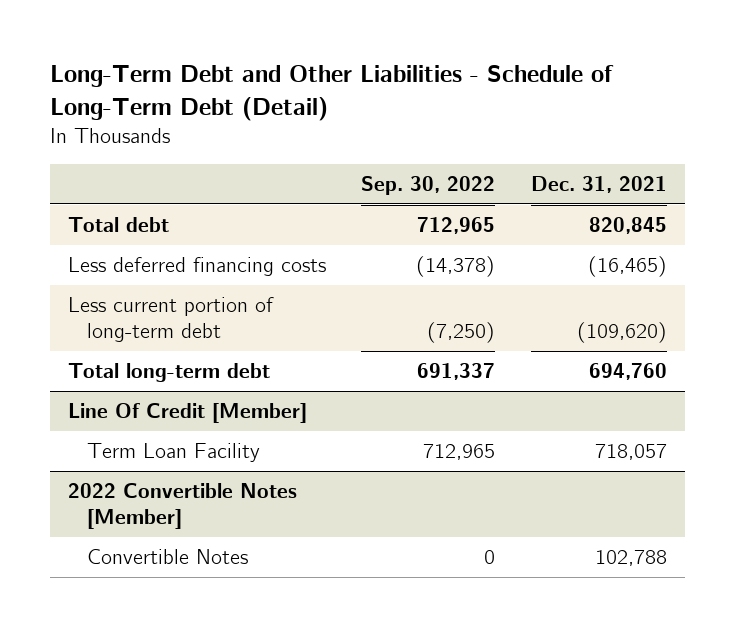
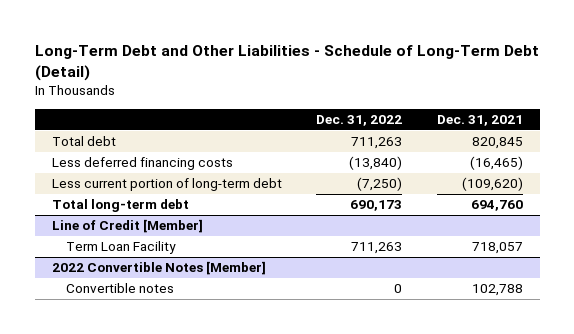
- | Sep. 30, 2022 | Dec. 31, 2021
+ | Dec. 31, 2022 | Dec. 31, 2021
- Line Of Credit [Member]
+ Line of Credit [Member]
@ 2022 Convertible Notes [Member]
- Convertible Notes | 0 | 102,788
+ Convertible notes | 0 | 102,788

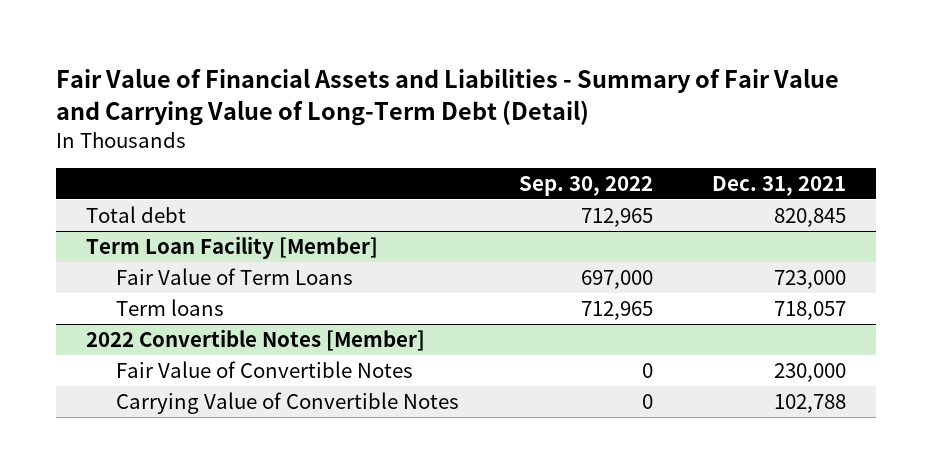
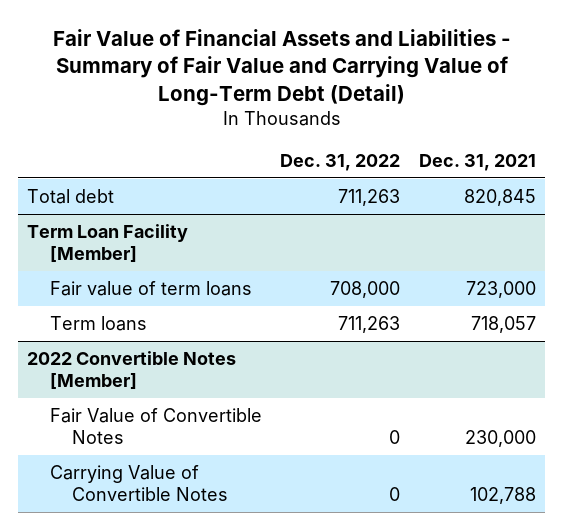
- | Sep. 30, 2022 | Dec. 31, 2021
+ | Dec. 31, 2022 | Dec. 31, 2021
@ Term Loan Facility [Member]
- Fair Value of Term Loans | 697,000 | 723,000
+ Fair value of term loans | 708,000 | 723,000

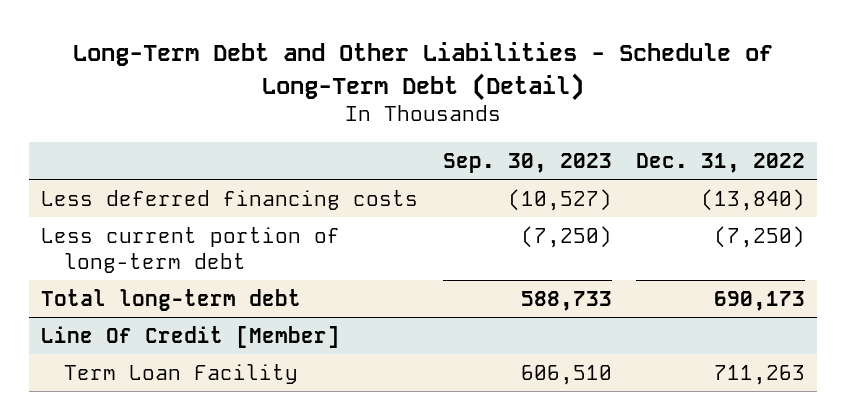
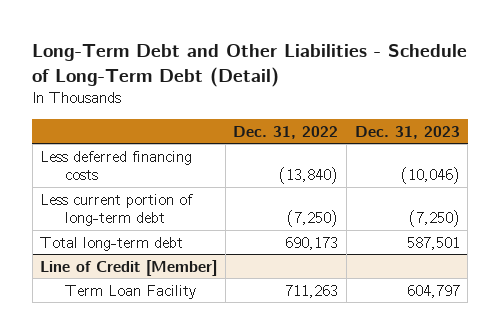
- | Sep. 30, 2023 | Dec. 31, 2022
+ | Dec. 31, 2022 | Dec. 31, 2023
- Line Of Credit [Member]
+ Line of Credit [Member]

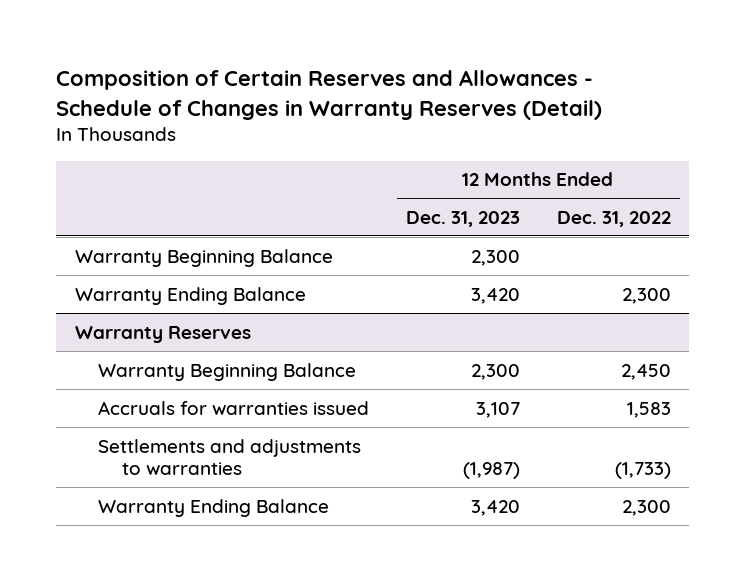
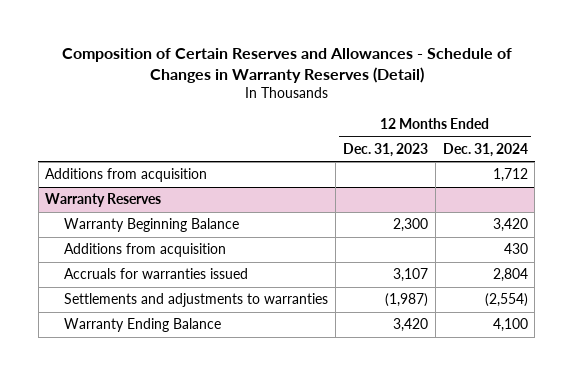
- | 12 Months Ended Dec. 31, 2023 | 12 Months Ended Dec. 31, 2022
+ | 12 Months Ended Dec. 31, 2023 | 12 Months Ended Dec. 31, 2024
- Warranty Beginning Balance | 2,300 |
- Warranty Ending Balance | 3,420 | 2,300
+ Additions from acquisition | | 1,712
@ Warranty Reserves
+ Additions from acquisition | | 430

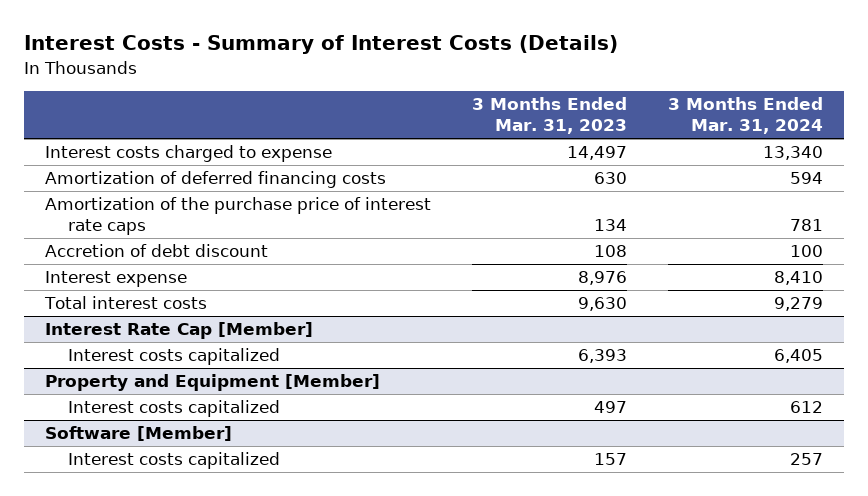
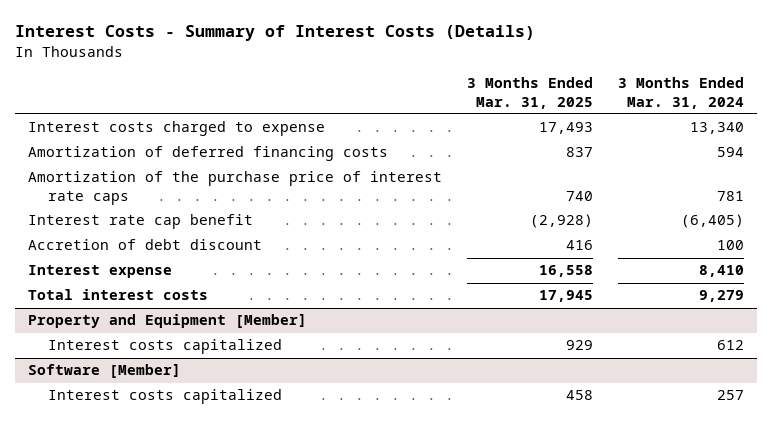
- | 3 Months Ended Mar. 31, 2023 | 3 Months Ended Mar. 31, 2024
+ | 3 Months Ended Mar. 31, 2025 | 3 Months Ended Mar. 31, 2024
+ Interest rate cap benefit | (2,928) | (6,405)
- Interest Rate Cap [Member]
- Interest costs capitalized | 6,393 | 6,405

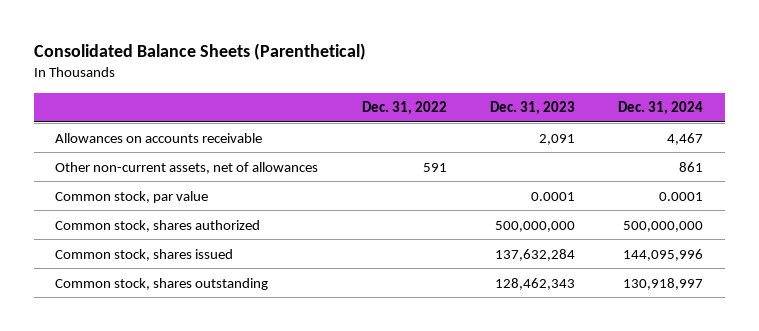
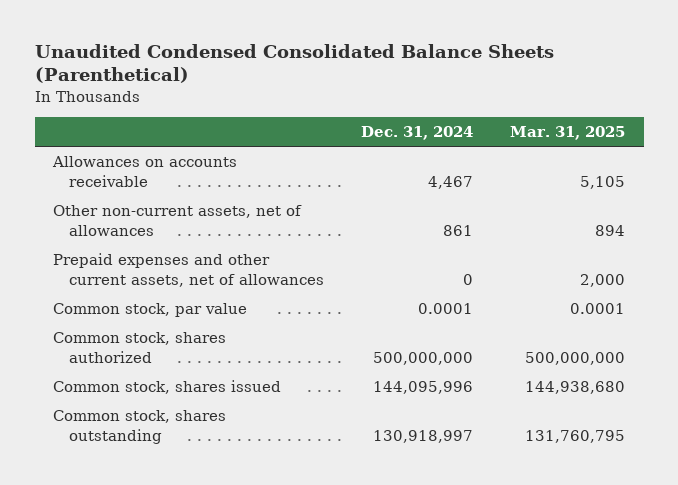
- Consolidated Balance Sheets (Parenthetical)
+ Unaudited Condensed Consolidated Balance Sheets (Parenthetical)
- | Dec. 31, 2022 | Dec. 31, 2023 | Dec. 31, 2024
+ | Dec. 31, 2024 | Mar. 31, 2025
+ Prepaid expenses and other current assets, net of allowances | 0 | 2,000

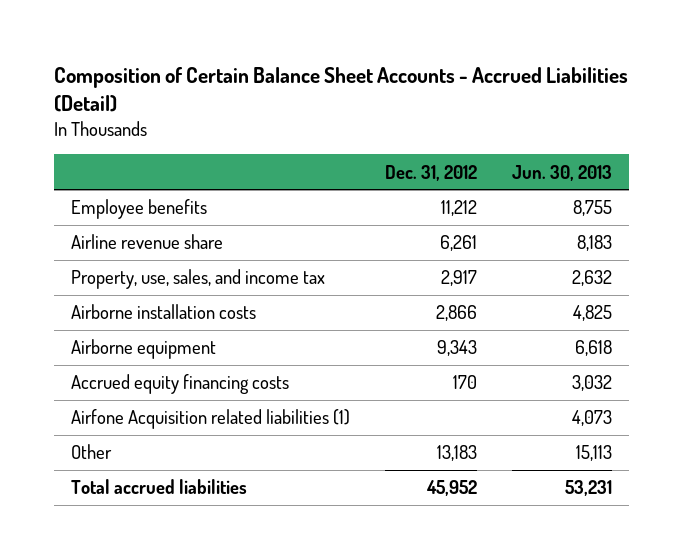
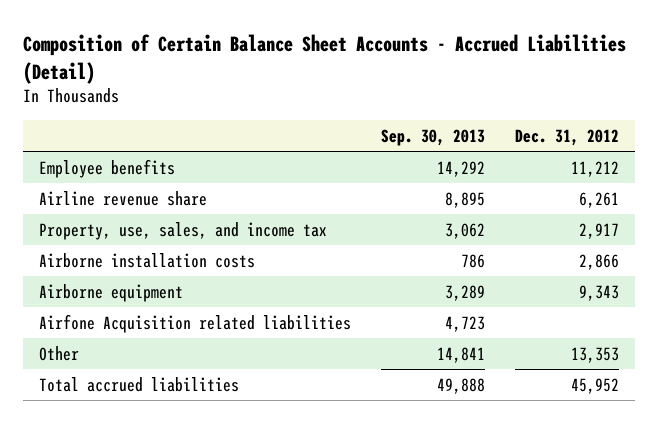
- | Dec. 31, 2012 | Jun. 30, 2013
+ | Sep. 30, 2013 | Dec. 31, 2012
- Accrued equity financing costs | 170 | 3,032
- Airfone Acquisition related liabilities (1) | | 4,073
- Other | 13,183 | 15,113
+ Airfone Acquisition related liabilities | 4,723 |
+ Other | 14,841 | 13,353

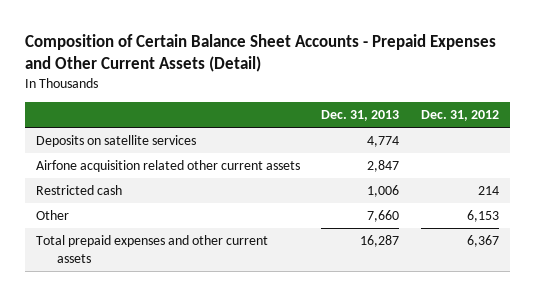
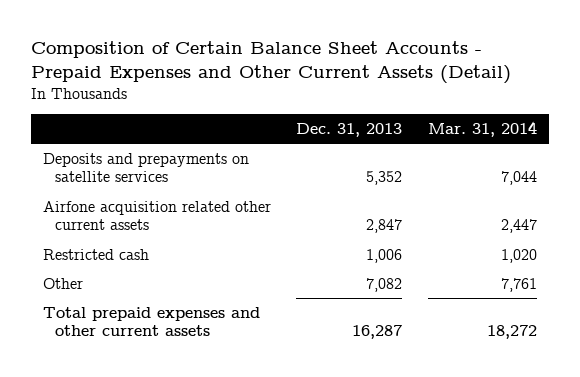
- | Dec. 31, 2013 | Dec. 31, 2012
+ | Dec. 31, 2013 | Mar. 31, 2014
- Deposits on satellite services | 4,774 |
+ Deposits and prepayments on satellite services | 5,352 | 7,044
- Other | 7,660 | 6,153
+ Other | 7,082 | 7,761

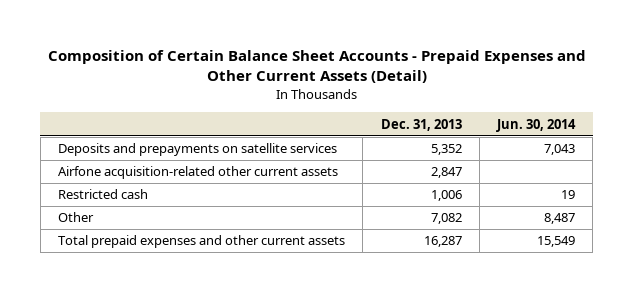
- | Dec. 31, 2013 | Mar. 31, 2014
+ | Dec. 31, 2013 | Jun. 30, 2014
- Airfone acquisition related other current assets | 2,847 | 2,447
+ Airfone acquisition-related other current assets | 2,847 |

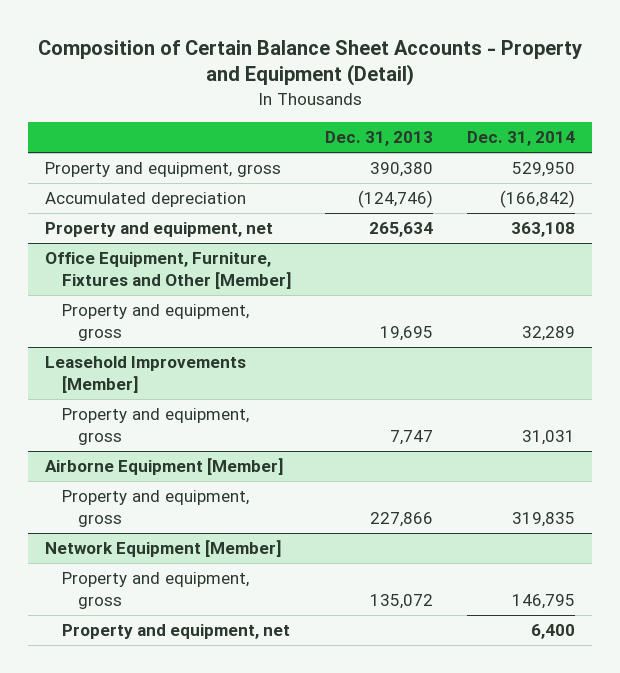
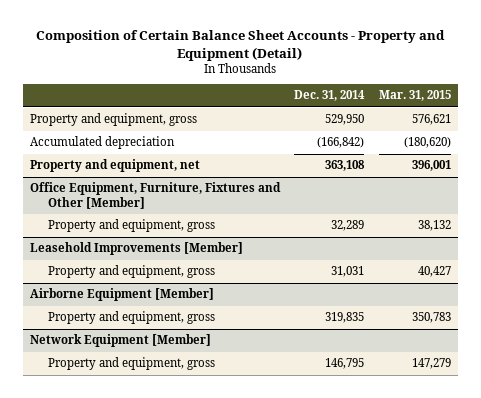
- | Dec. 31, 2013 | Dec. 31, 2014
+ | Dec. 31, 2014 | Mar. 31, 2015
@ Network Equipment [Member]
- Property and equipment, net | | 6,400

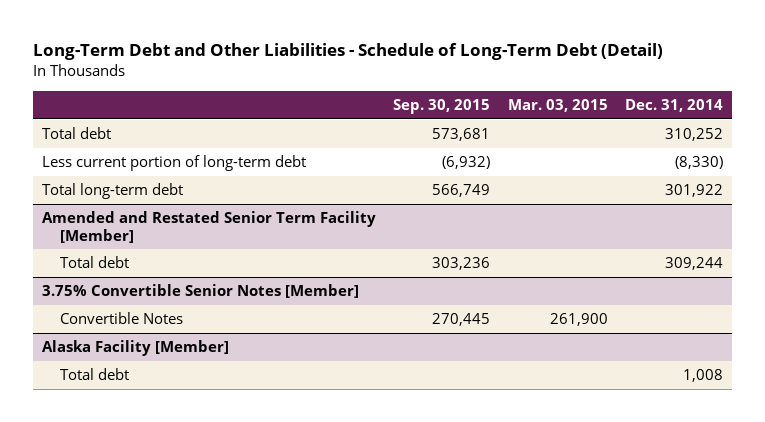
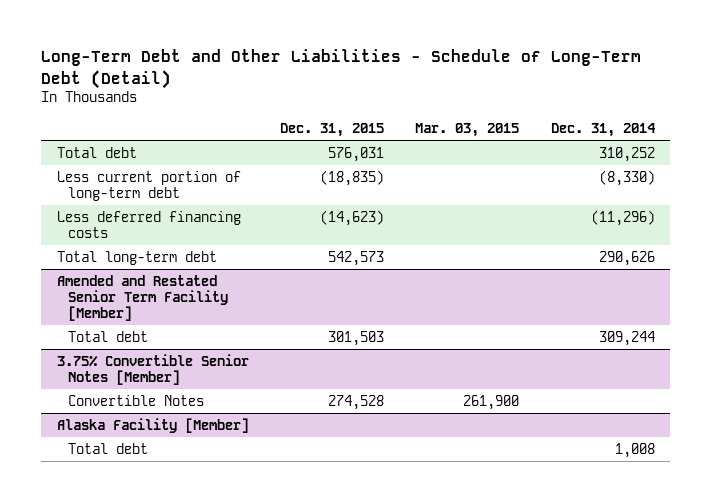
- | Sep. 30, 2015 | Mar. 03, 2015 | Dec. 31, 2014
+ | Dec. 31, 2015 | Mar. 03, 2015 | Dec. 31, 2014
- Total long-term debt | 566,749 | | 301,922
+ Less deferred financing costs | (14,623) | | (11,296)
+ Total long-term debt | 542,573 | | 290,626

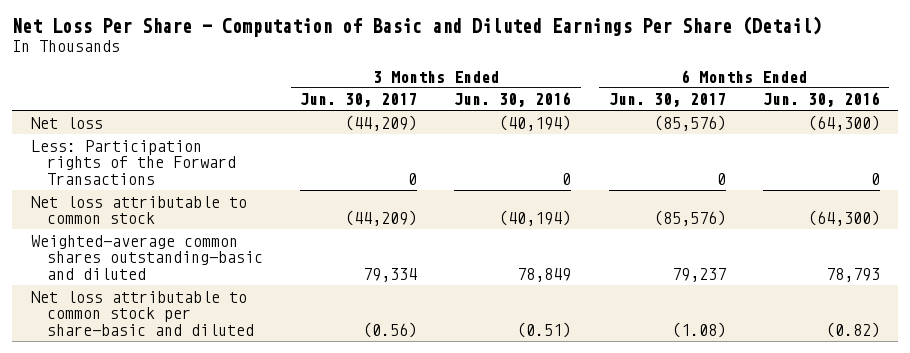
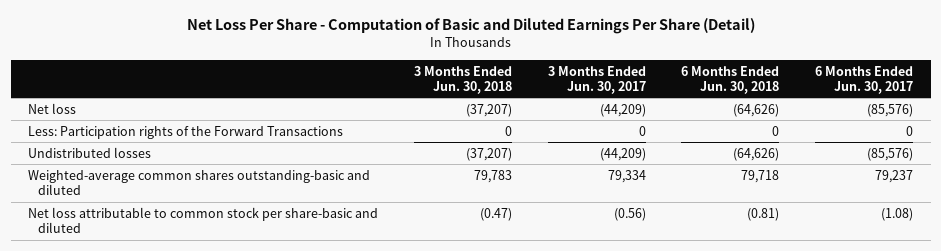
- | 3 Months Ended Jun. 30, 2017 | 3 Months Ended Jun. 30, 2016 | 6 Months Ended Jun. 30, 2017 | 6 Months Ended Jun. 30, 2016
+ | 3 Months Ended Jun. 30, 2018 | 3 Months Ended Jun. 30, 2017 | 6 Months Ended Jun. 30, 2018 | 6 Months Ended Jun. 30, 2017
- Net loss attributable to common stock | (44,209) | (40,194) | (85,576) | (64,300)
+ Undistributed losses | (37,207) | (44,209) | (64,626) | (85,576)

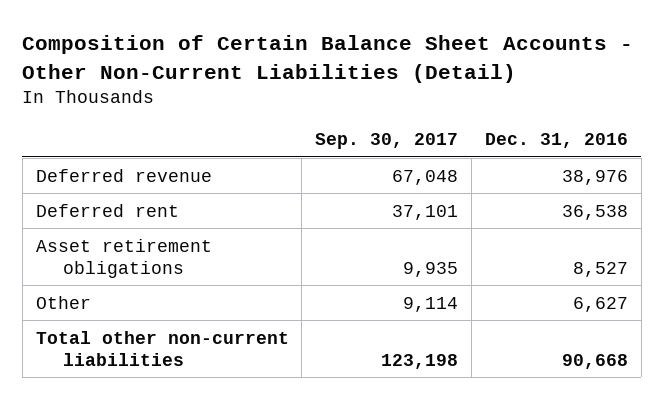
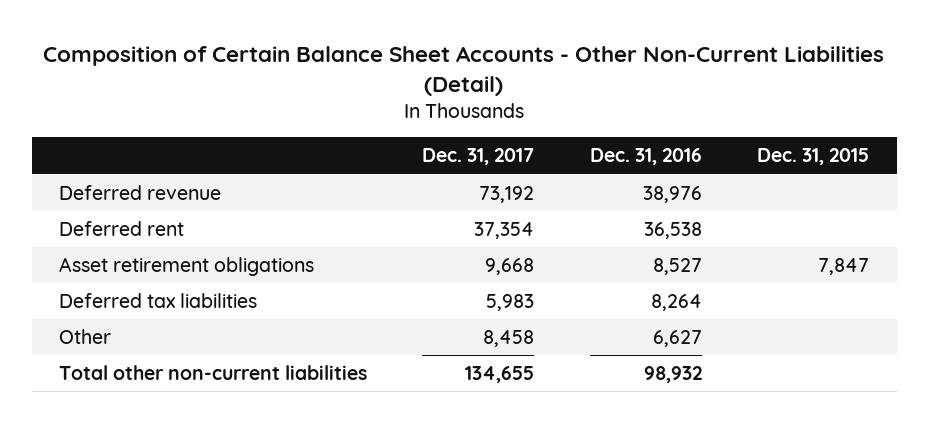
- | Sep. 30, 2017 | Dec. 31, 2016
+ | Dec. 31, 2017 | Dec. 31, 2016 | Dec. 31, 2015
+ Deferred tax liabilities | 5,983 | 8,264 |
- Total other non-current liabilities | 123,198 | 90,668
+ Total other non-current liabilities | 134,655 | 98,932 |

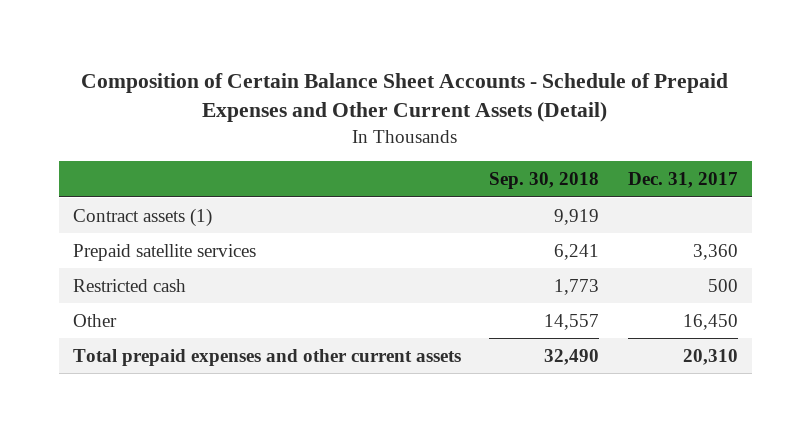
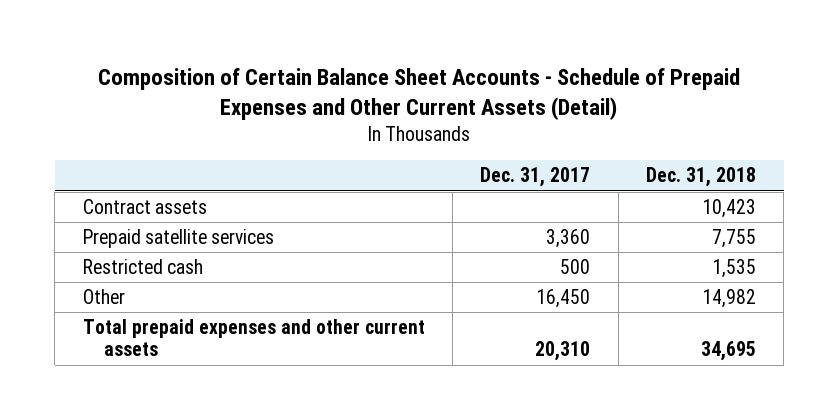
- | Sep. 30, 2018 | Dec. 31, 2017
+ | Dec. 31, 2017 | Dec. 31, 2018
- Contract assets (1) | 9,919 |
+ Contract assets | | 10,423

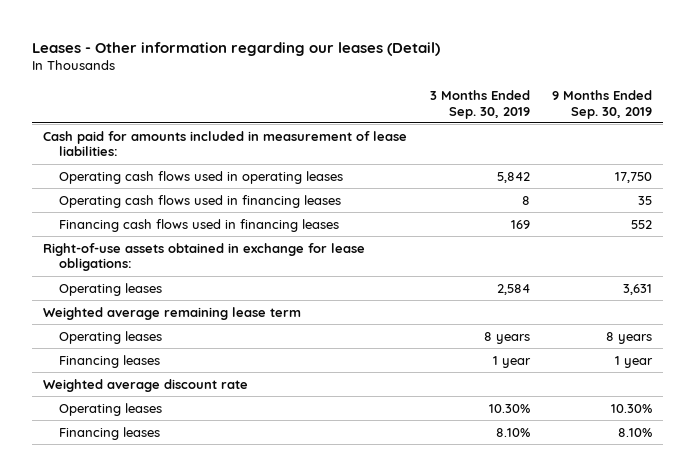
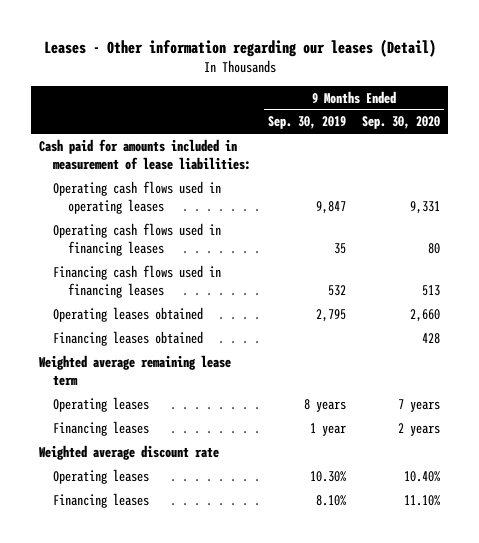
- | 3 Months Ended Sep. 30, 2019 | 9 Months Ended Sep. 30, 2019
+ | 9 Months Ended Sep. 30, 2019 | 9 Months Ended Sep. 30, 2020
- Operating cash flows used in operating leases | 5,842 | 17,750
+ Operating cash flows used in operating leases | 9,847 | 9,331
- Financing cash flows used in financing leases | 169 | 552
- Right-of-use assets obtained in exchange for lease obligations:
- Operating leases | 2,584 | 3,631
+ Financing cash flows used in financing leases | 532 | 513
+ Operating leases obtained | 2,795 | 2,660
+ Financing leases obtained | | 428

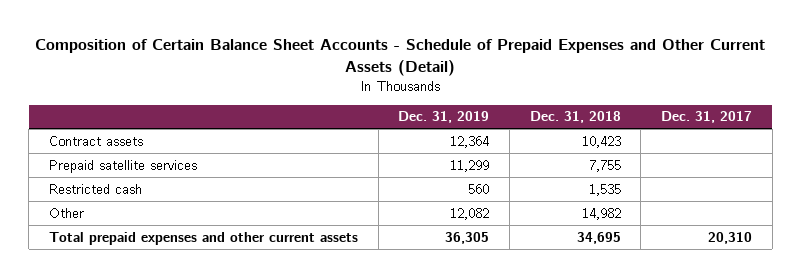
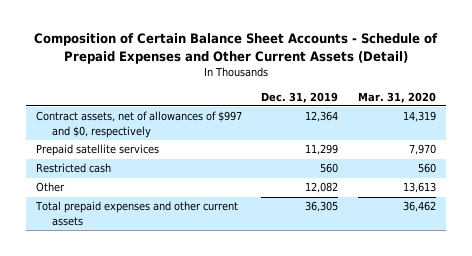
- | Dec. 31, 2019 | Dec. 31, 2018 | Dec. 31, 2017
+ | Dec. 31, 2019 | Mar. 31, 2020
- Contract assets | 12,364 | 10,423 |
+ Contract assets, net of allowances of $997 and $0, respectively | 12,364 | 14,319

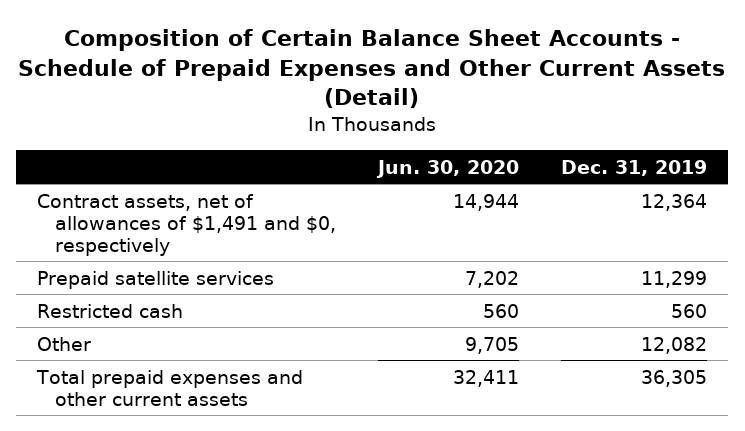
- | Dec. 31, 2019 | Mar. 31, 2020
+ | Jun. 30, 2020 | Dec. 31, 2019
- Contract assets, net of allowances of $997 and $0, respectively | 12,364 | 14,319
+ Contract assets, net of allowances of $1,491 and $0, respectively | 14,944 | 12,364

